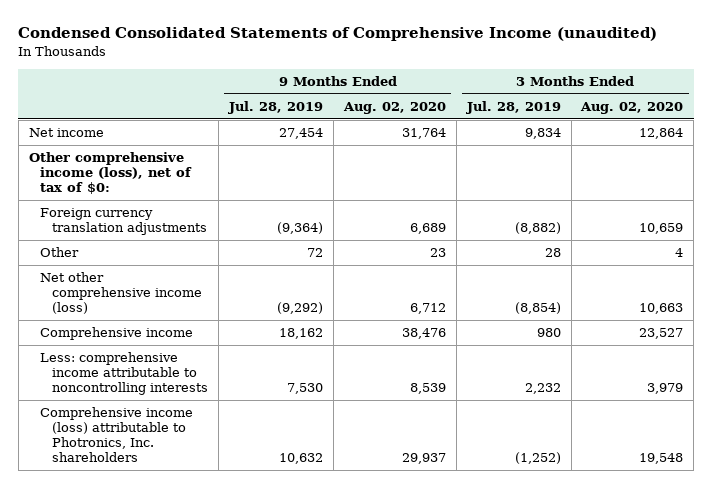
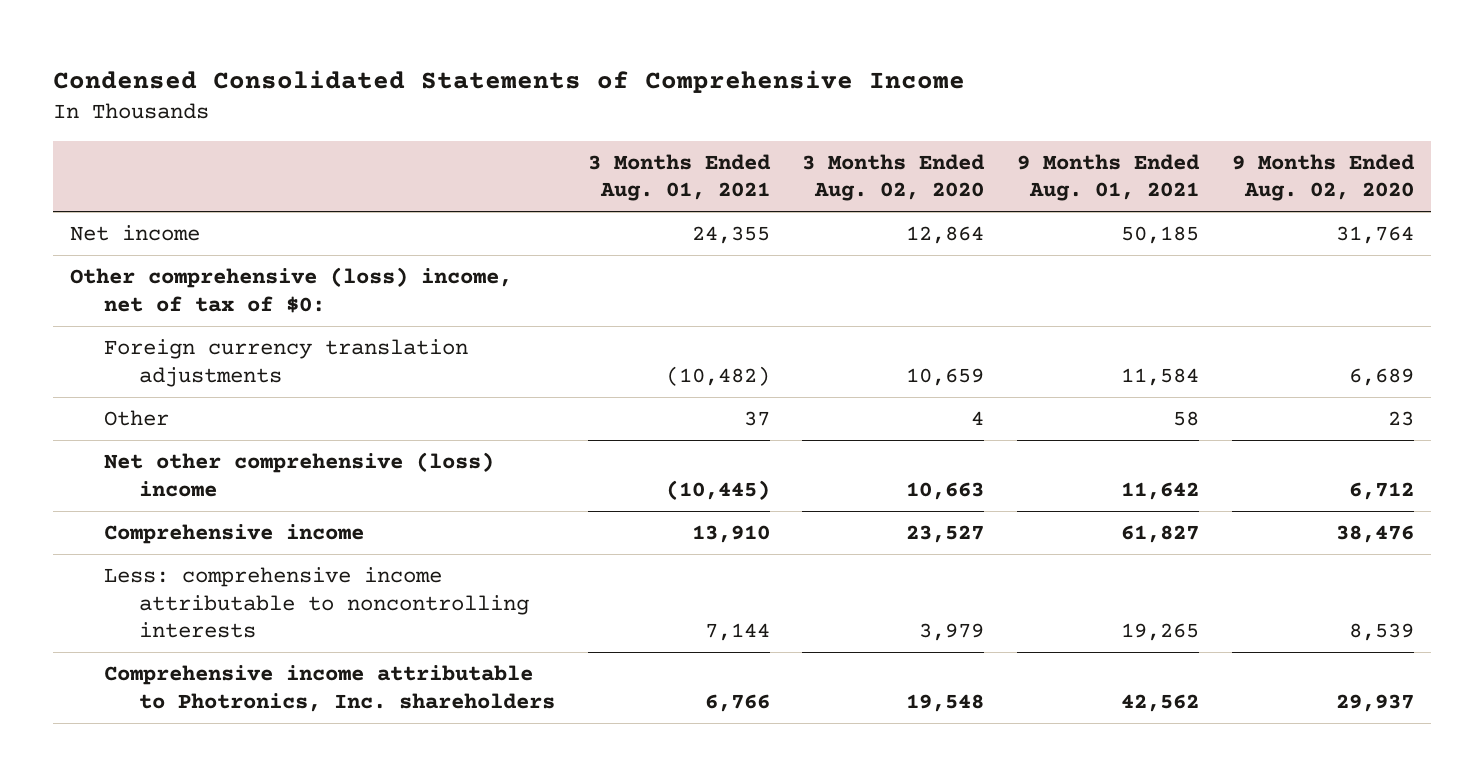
- Condensed Consolidated Statements of Comprehensive Income (unaudited)
+ Condensed Consolidated Statements of Comprehensive Income
- | 9 Months Ended Jul. 28, 2019 | 9 Months Ended Aug. 02, 2020 | 3 Months Ended Jul. 28, 2019 | 3 Months Ended Aug. 02, 2020
+ | 3 Months Ended Aug. 01, 2021 | 3 Months Ended Aug. 02, 2020 | 9 Months Ended Aug. 01, 2021 | 9 Months Ended Aug. 02, 2020
- Other comprehensive income (loss), net of tax of $0:
+ Other comprehensive (loss) income, net of tax of $0:
- Net other comprehensive income (loss) | (9,292) | 6,712 | (8,854) | 10,663
+ Net other comprehensive (loss) income | (10,445) | 10,663 | 11,642 | 6,712
- Comprehensive income (loss) attributable to Photronics, Inc. shareholders | 10,632 | 29,937 | (1,252) | 19,548
+ Comprehensive income attributable to Photronics, Inc. shareholders | 6,766 | 19,548 | 42,562 | 29,937

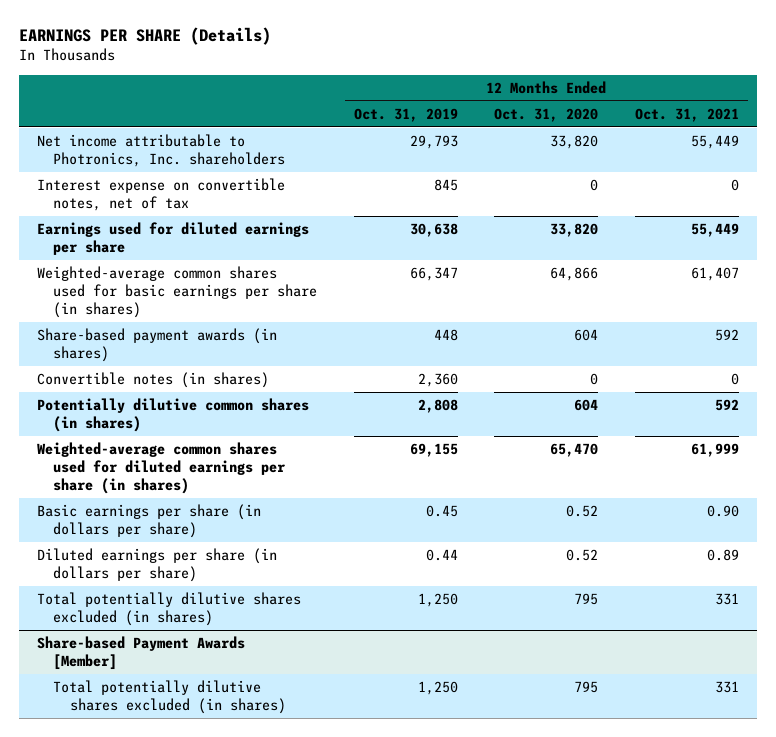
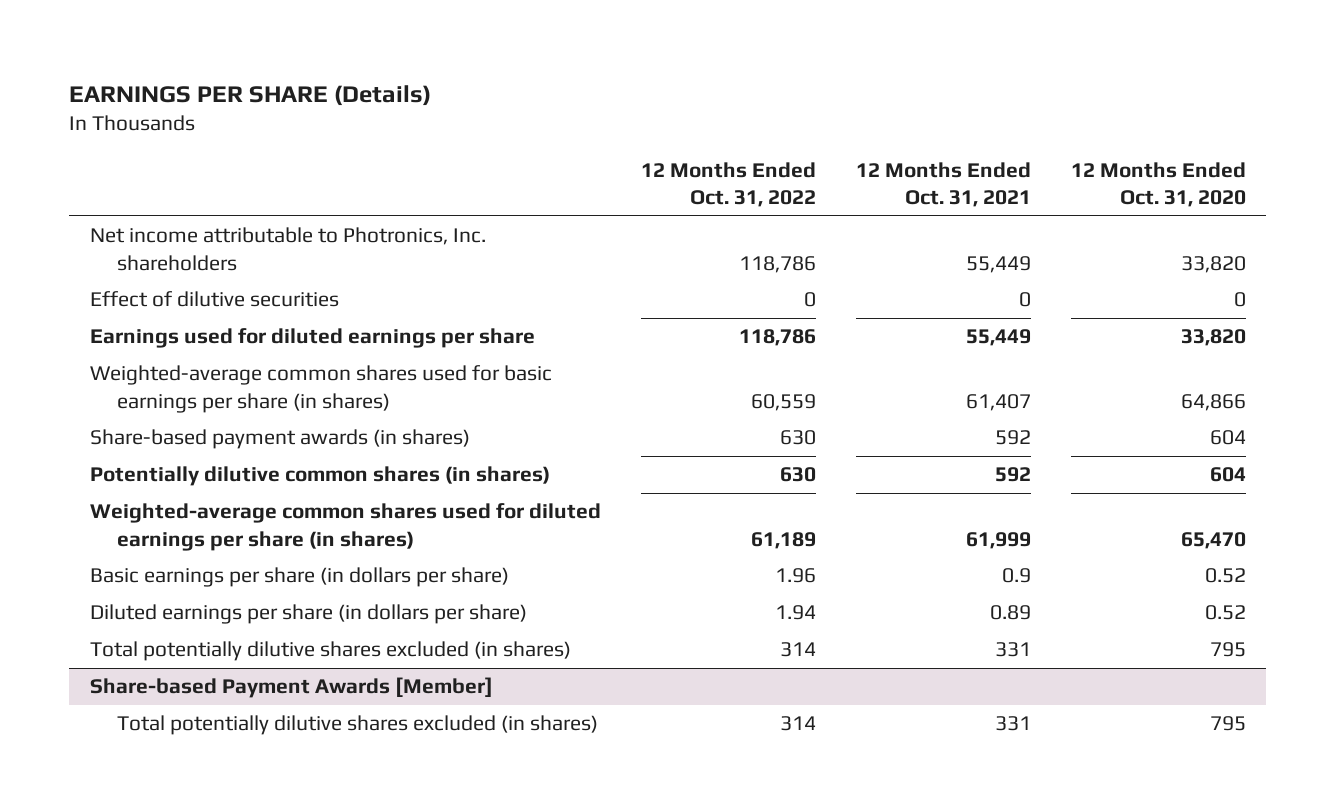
- | 12 Months Ended Oct. 31, 2019 | 12 Months Ended Oct. 31, 2020 | 12 Months Ended Oct. 31, 2021
+ | 12 Months Ended Oct. 31, 2022 | 12 Months Ended Oct. 31, 2021 | 12 Months Ended Oct. 31, 2020
- Interest expense on convertible notes, net of tax | 845 | 0 | 0
+ Effect of dilutive securities | 0 | 0 | 0
- Convertible notes (in shares) | 2,360 | 0 | 0
- Basic earnings per share (in dollars per share) | 0.45 | 0.52 | 0.90
+ Basic earnings per share (in dollars per share) | 1.96 | 0.9 | 0.52

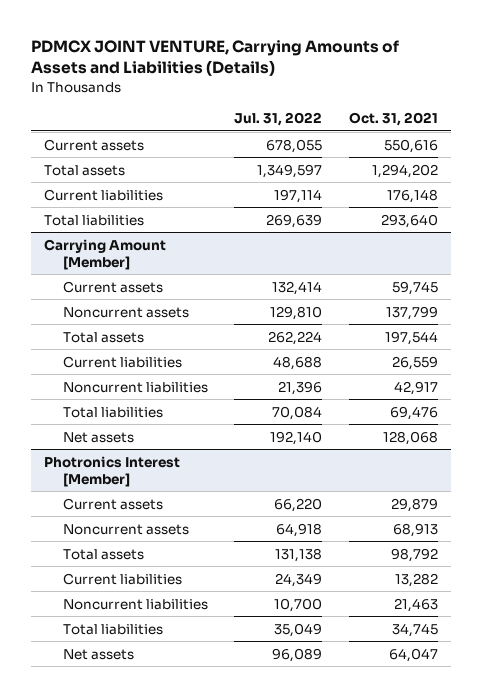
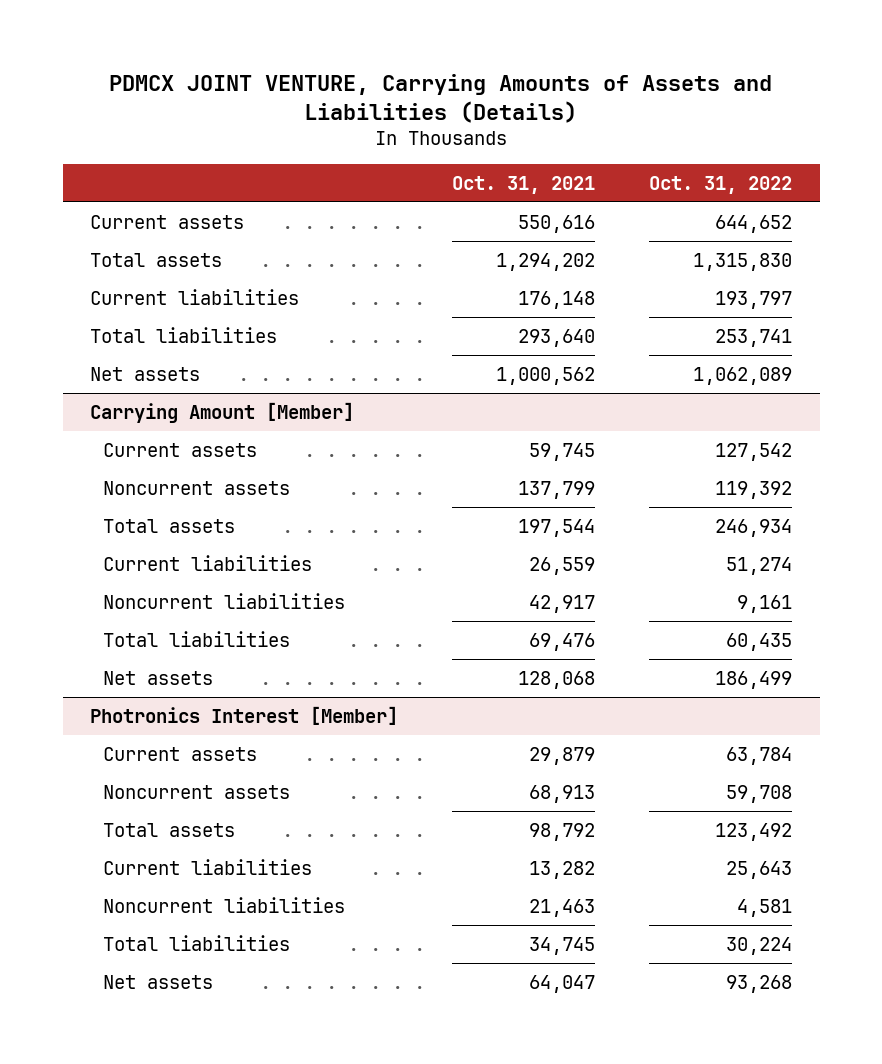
- | Jul. 31, 2022 | Oct. 31, 2021
+ | Oct. 31, 2021 | Oct. 31, 2022
+ Net assets | 1,000,562 | 1,062,089

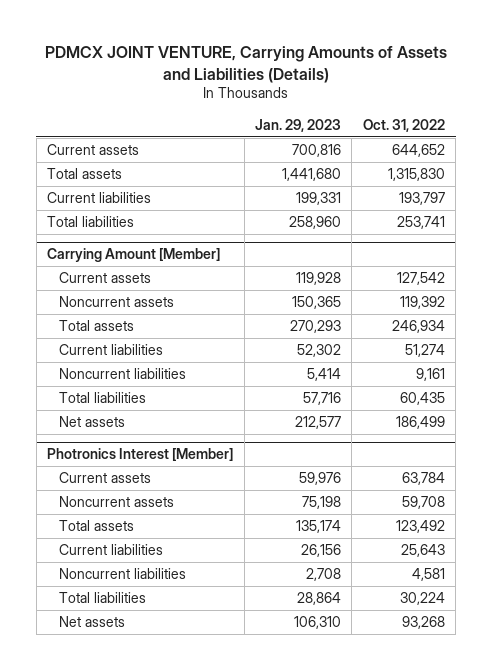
- | Oct. 31, 2021 | Oct. 31, 2022
+ | Jan. 29, 2023 | Oct. 31, 2022
- Net assets | 1,000,562 | 1,062,089

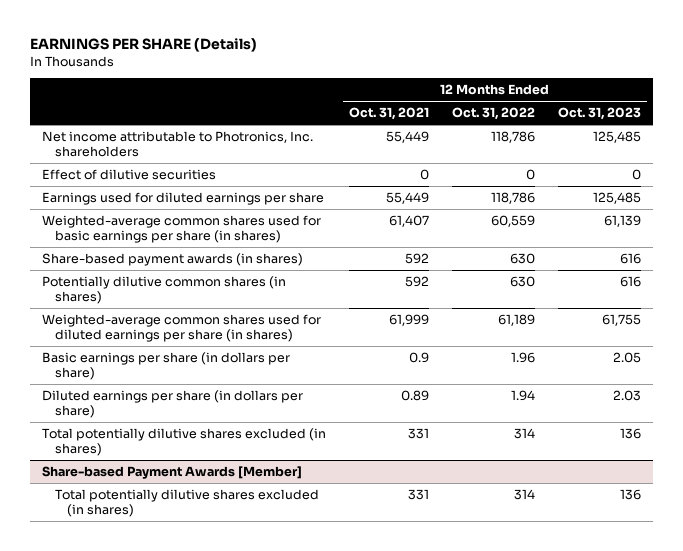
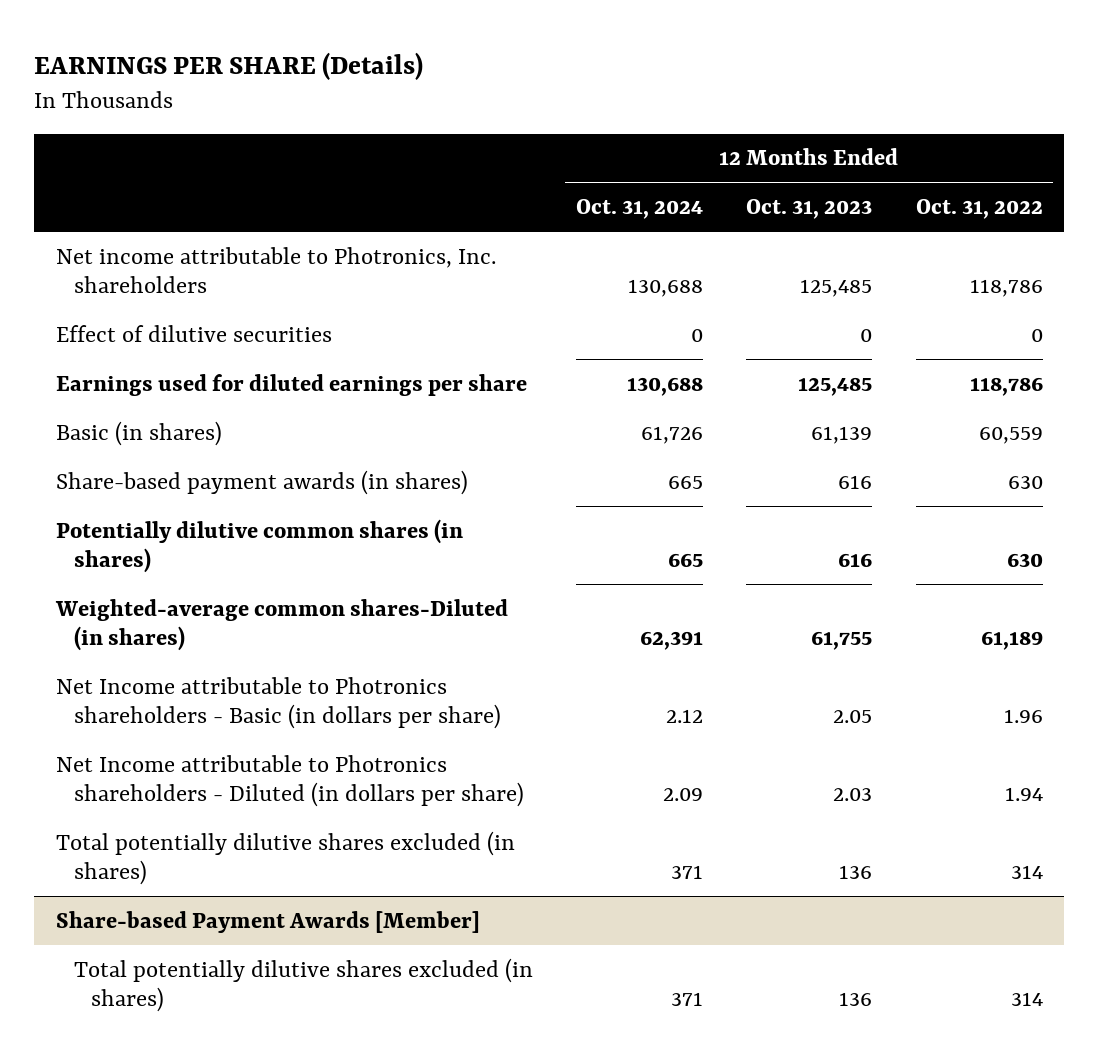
- | 12 Months Ended Oct. 31, 2021 | 12 Months Ended Oct. 31, 2022 | 12 Months Ended Oct. 31, 2023
+ | 12 Months Ended Oct. 31, 2024 | 12 Months Ended Oct. 31, 2023 | 12 Months Ended Oct. 31, 2022
- Weighted-average common shares used for basic earnings per share (in shares) | 61,407 | 60,559 | 61,139
+ Basic (in shares) | 61,726 | 61,139 | 60,559
- Weighted-average common shares used for diluted earnings per share (in shares) | 61,999 | 61,189 | 61,755
- Basic earnings per share (in dollars per share) | 0.9 | 1.96 | 2.05
- Diluted earnings per share (in dollars per share) | 0.89 | 1.94 | 2.03
+ Weighted-average common shares-Diluted (in shares) | 62,391 | 61,755 | 61,189
+ Net Income attributable to Photronics shareholders - Basic (in dollars per share) | 2.12 | 2.05 | 1.96
+ Net Income attributable to Photronics shareholders - Diluted (in dollars per share) | 2.09 | 2.03 | 1.94

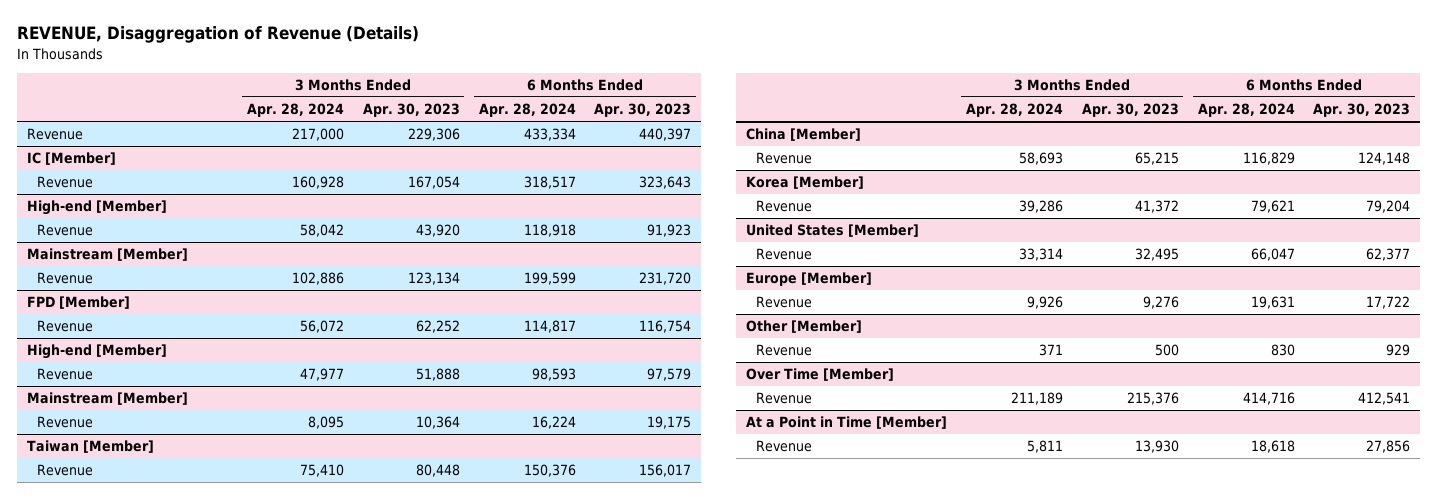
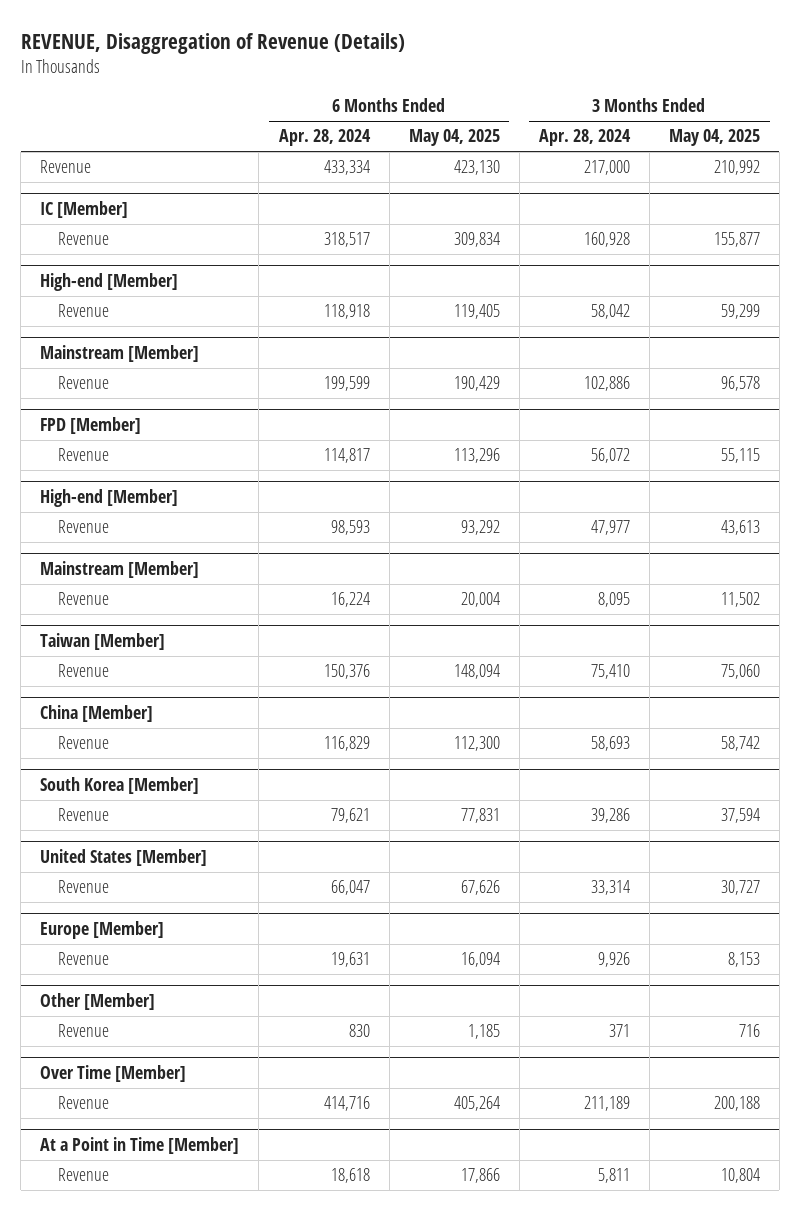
- | 3 Months Ended Apr. 28, 2024 | 3 Months Ended Apr. 30, 2023 | 6 Months Ended Apr. 28, 2024 | 6 Months Ended Apr. 30, 2023
+ | 6 Months Ended Apr. 28, 2024 | 6 Months Ended May 04, 2025 | 3 Months Ended Apr. 28, 2024 | 3 Months Ended May 04, 2025
- Korea [Member]
+ South Korea [Member]

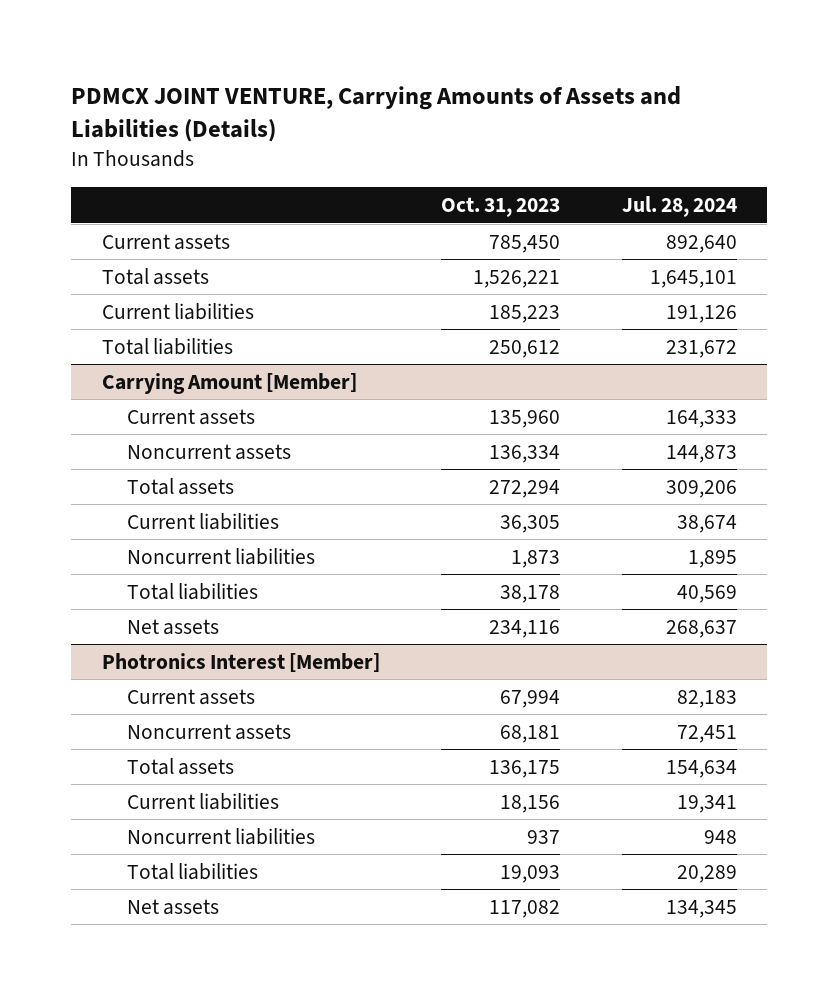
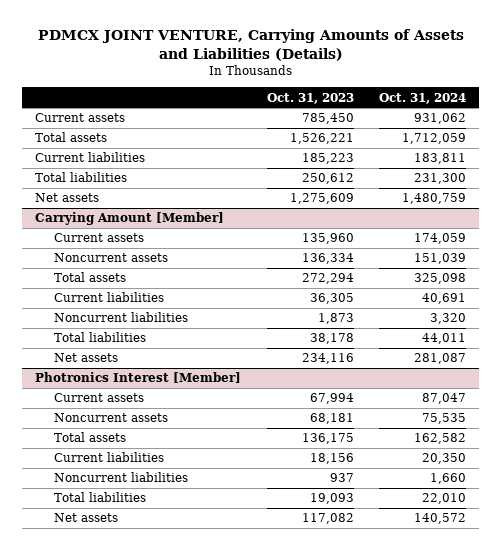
- | Oct. 31, 2023 | Jul. 28, 2024
+ | Oct. 31, 2023 | Oct. 31, 2024
+ Net assets | 1,275,609 | 1,480,759

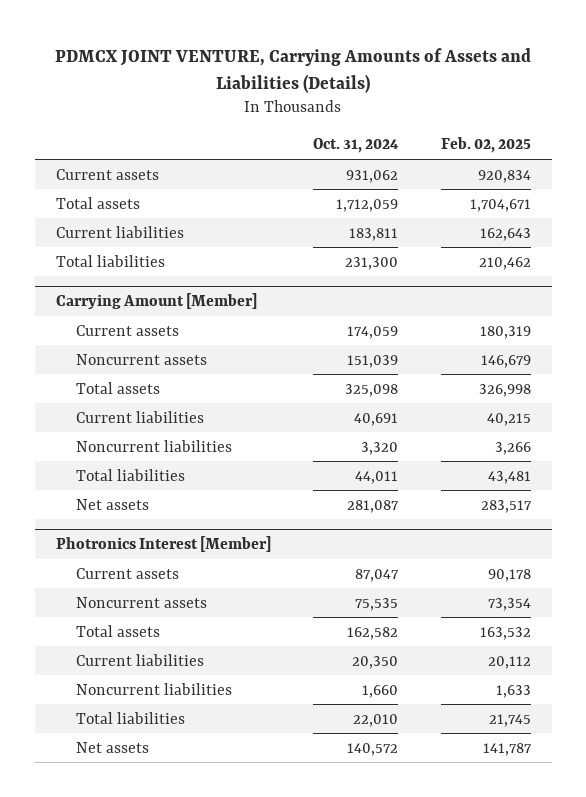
- | Oct. 31, 2023 | Oct. 31, 2024
+ | Oct. 31, 2024 | Feb. 02, 2025
- Net assets | 1,275,609 | 1,480,759

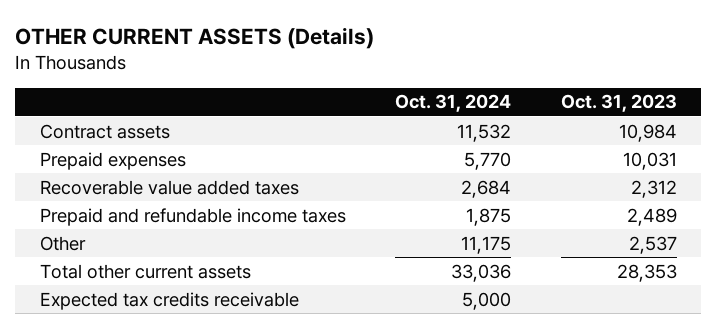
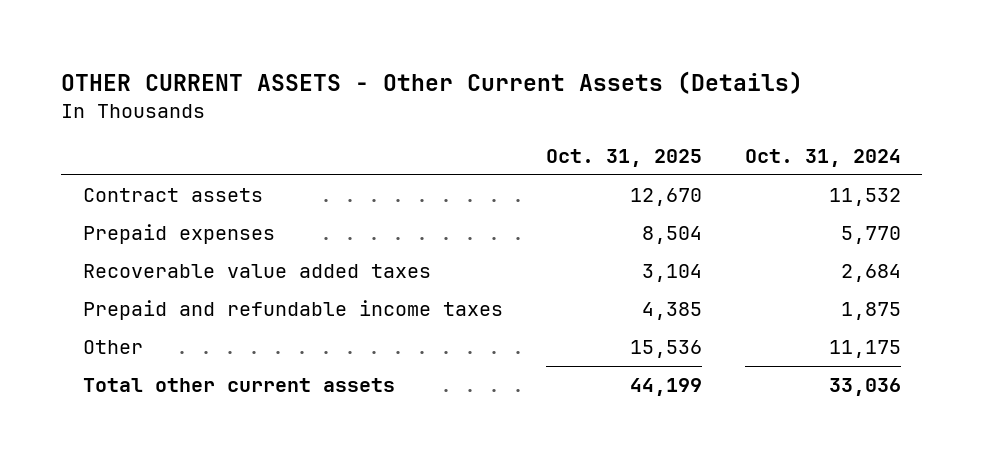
- OTHER CURRENT ASSETS (Details)
+ OTHER CURRENT ASSETS - Other Current Assets (Details)
- | Oct. 31, 2024 | Oct. 31, 2023
+ | Oct. 31, 2025 | Oct. 31, 2024
- Expected tax credits receivable | 5,000 |

